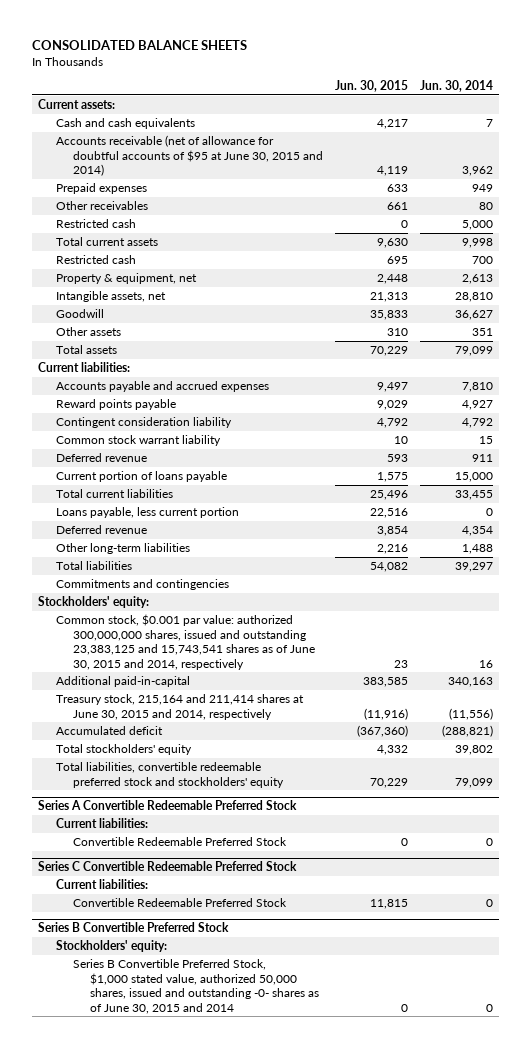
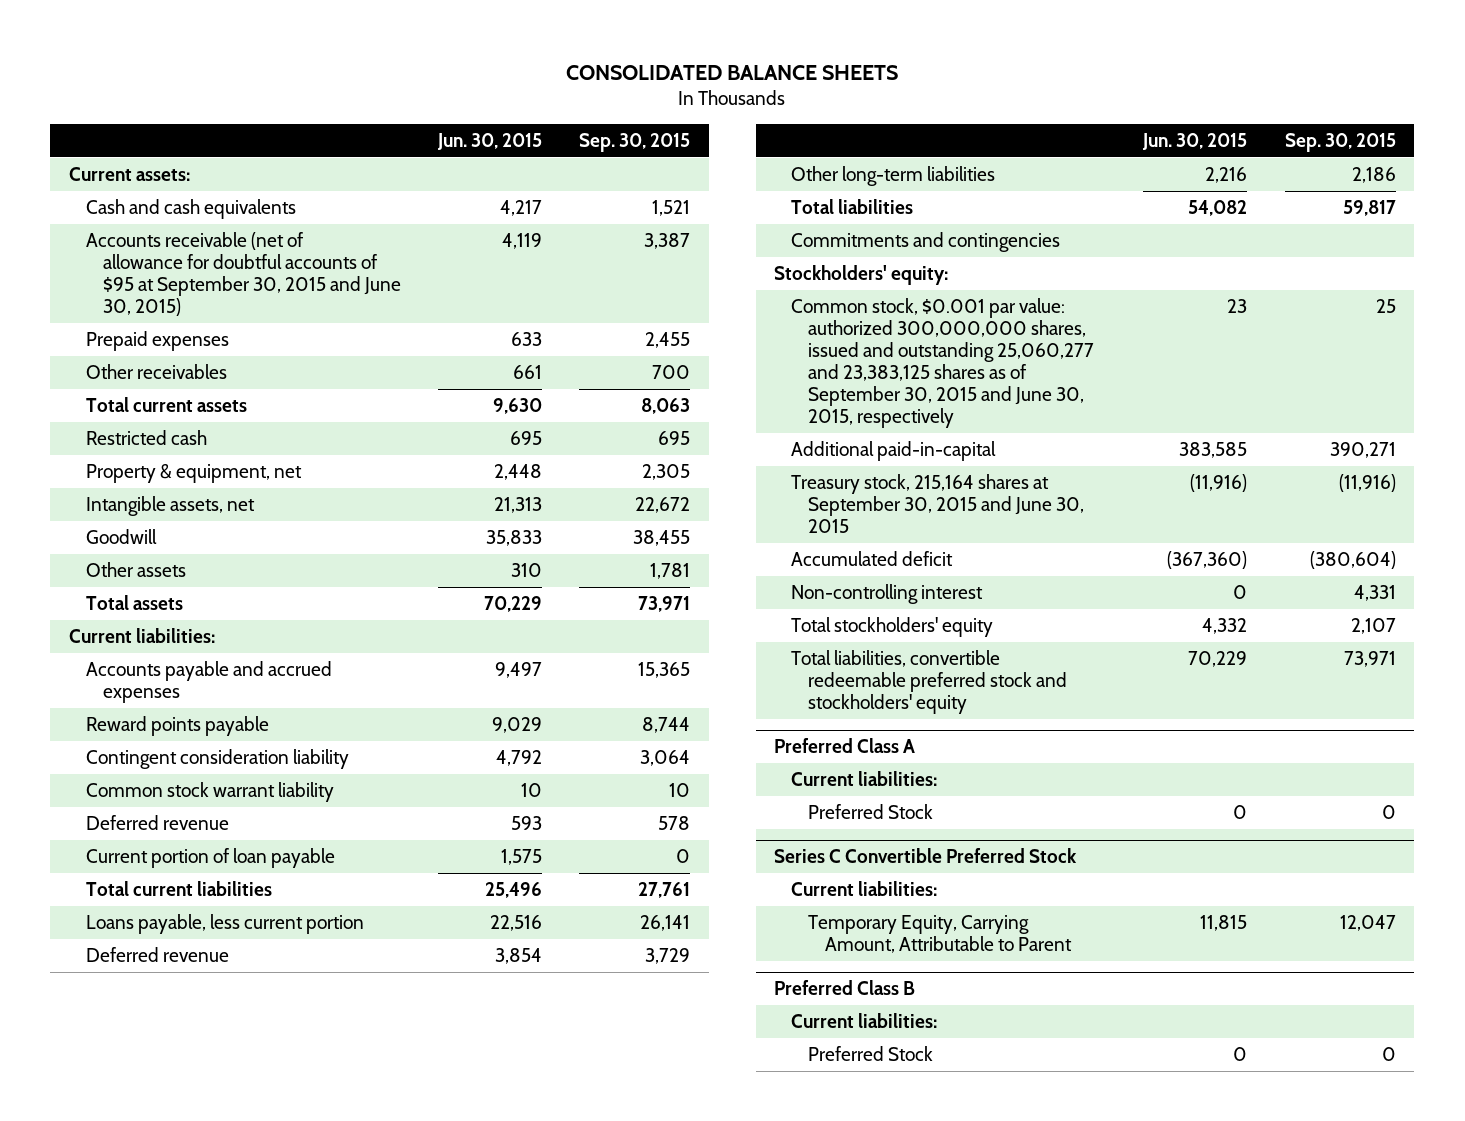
- | Jun. 30, 2015 | Jun. 30, 2014
+ | Jun. 30, 2015 | Sep. 30, 2015
- Accounts receivable (net of allowance for doubtful accounts of $95 at June 30, 2015 and 2014) | 4,119 | 3,962
+ Accounts receivable (net of allowance for doubtful accounts of $95 at September 30, 2015 and June 30, 2015) | 4,119 | 3,387
- Restricted cash | 0 | 5,000
- Current portion of loans payable | 1,575 | 15,000
+ Current portion of loan payable | 1,575 | 0
- Common stock, $0.001 par value: authorized 300,000,000 shares, issued and outstanding 23,383,125 and 15,743,541 shares as of June 30, 2015 and 2014, respectively | 23 | 16
+ Common stock, $0.001 par value: authorized 300,000,000 shares, issued and outstanding 25,060,277 and 23,383,125 shares as of September 30, 2015 and June 30, 2015, respectively | 23 | 25
- Treasury stock, 215,164 and 211,414 shares at June 30, 2015 and 2014, respectively | (11,916) | (11,556)
+ Treasury stock, 215,164 shares at September 30, 2015 and June 30, 2015 | (11,916) | (11,916)
+ Non-controlling interest | 0 | 4,331
- Series A Convertible Redeemable Preferred Stock
+ Preferred Class A
- Convertible Redeemable Preferred Stock | 0 | 0
- Series C Convertible Redeemable Preferred Stock
+ Preferred Stock | 0 | 0
+ Series C Convertible Preferred Stock
- Convertible Redeemable Preferred Stock | 11,815 | 0
- Series B Convertible Preferred Stock
- Stockholders' equity:
- Series B Convertible Preferred Stock, $1,000 stated value, authorized 50,000 shares, issued and outstanding -0- shares as of June 30, 2015 and 2014 | 0 | 0
+ Temporary Equity, Carrying Amount, Attributable to Parent | 11,815 | 12,047
+ Preferred Class B
+ Current liabilities:
+ Preferred Stock | 0 | 0

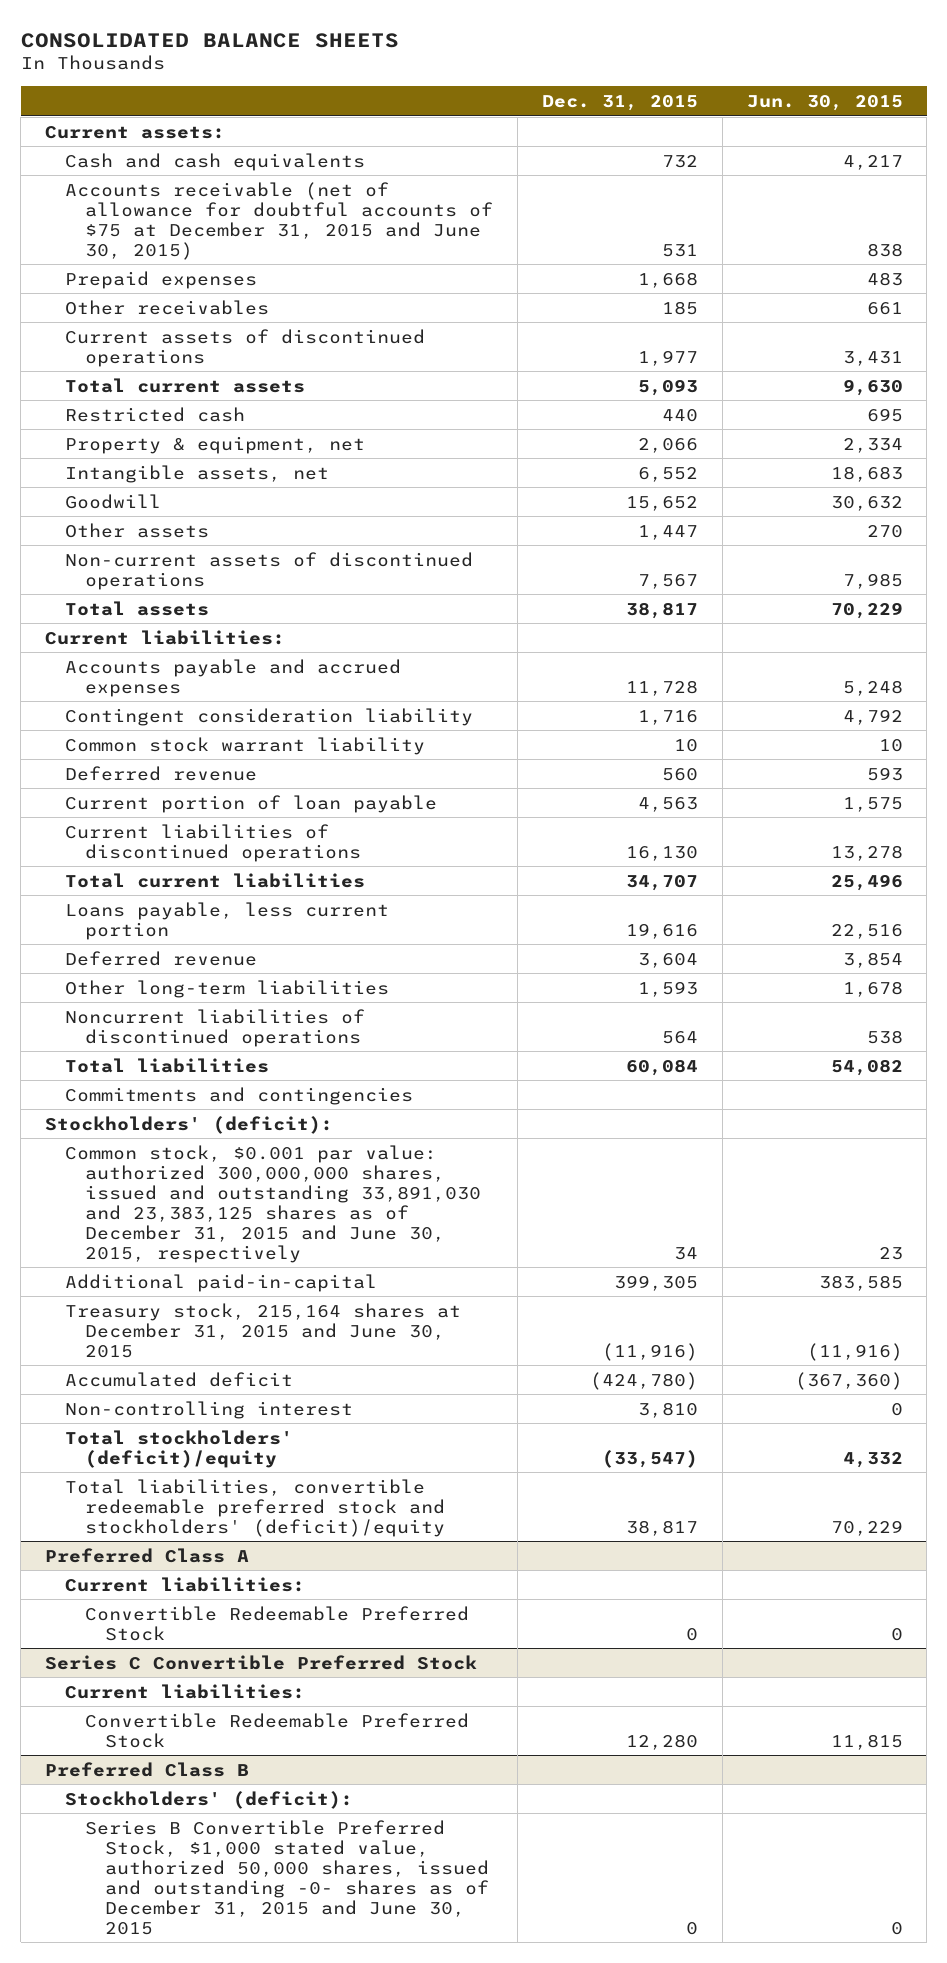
- | Jun. 30, 2015 | Sep. 30, 2015
+ | Dec. 31, 2015 | Jun. 30, 2015
- Accounts receivable (net of allowance for doubtful accounts of $95 at September 30, 2015 and June 30, 2015) | 4,119 | 3,387
- Prepaid expenses | 633 | 2,455
+ Accounts receivable (net of allowance for doubtful accounts of $75 at December 31, 2015 and June 30, 2015) | 531 | 838
+ Prepaid expenses | 1,668 | 483
+ Current assets of discontinued operations | 1,977 | 3,431
- Property & equipment, net | 2,448 | 2,305
- Intangible assets, net | 21,313 | 22,672
- Goodwill | 35,833 | 38,455
- Other assets | 310 | 1,781
+ Property & equipment, net | 2,066 | 2,334
+ Intangible assets, net | 6,552 | 18,683
+ Goodwill | 15,652 | 30,632
+ Other assets | 1,447 | 270
+ Non-current assets of discontinued operations | 7,567 | 7,985
- Accounts payable and accrued expenses | 9,497 | 15,365
- Reward points payable | 9,029 | 8,744
+ Accounts payable and accrued expenses | 11,728 | 5,248
+ Current liabilities of discontinued operations | 16,130 | 13,278
- Other long-term liabilities | 2,216 | 2,186
+ Other long-term liabilities | 1,593 | 1,678
+ Noncurrent liabilities of discontinued operations | 564 | 538
- Stockholders' equity:
- Common stock, $0.001 par value: authorized 300,000,000 shares, issued and outstanding 25,060,277 and 23,383,125 shares as of September 30, 2015 and June 30, 2015, respectively | 23 | 25
+ Stockholders' (deficit):
+ Common stock, $0.001 par value: authorized 300,000,000 shares, issued and outstanding 33,891,030 and 23,383,125 shares as of December 31, 2015 and June 30, 2015, respectively | 34 | 23
- Treasury stock, 215,164 shares at September 30, 2015 and June 30, 2015 | (11,916) | (11,916)
+ Treasury stock, 215,164 shares at December 31, 2015 and June 30, 2015 | (11,916) | (11,916)
- Total stockholders' equity | 4,332 | 2,107
- Total liabilities, convertible redeemable preferred stock and stockholders' equity | 70,229 | 73,971
+ Total stockholders' (deficit)/equity | (33,547) | 4,332
+ Total liabilities, convertible redeemable preferred stock and stockholders' (deficit)/equity | 38,817 | 70,229
@ Preferred Class A
- Preferred Stock | 0 | 0
+ Convertible Redeemable Preferred Stock | 0 | 0
@ Series C Convertible Preferred Stock
- Temporary Equity, Carrying Amount, Attributable to Parent | 11,815 | 12,047
+ Convertible Redeemable Preferred Stock | 12,280 | 11,815
@ Preferred Class B
- Current liabilities:
- Preferred Stock | 0 | 0
+ Stockholders' (deficit):
+ Series B Convertible Preferred Stock, $1,000 stated value, authorized 50,000 shares, issued and outstanding -0- shares as of December 31, 2015 and June 30, 2015 | 0 | 0

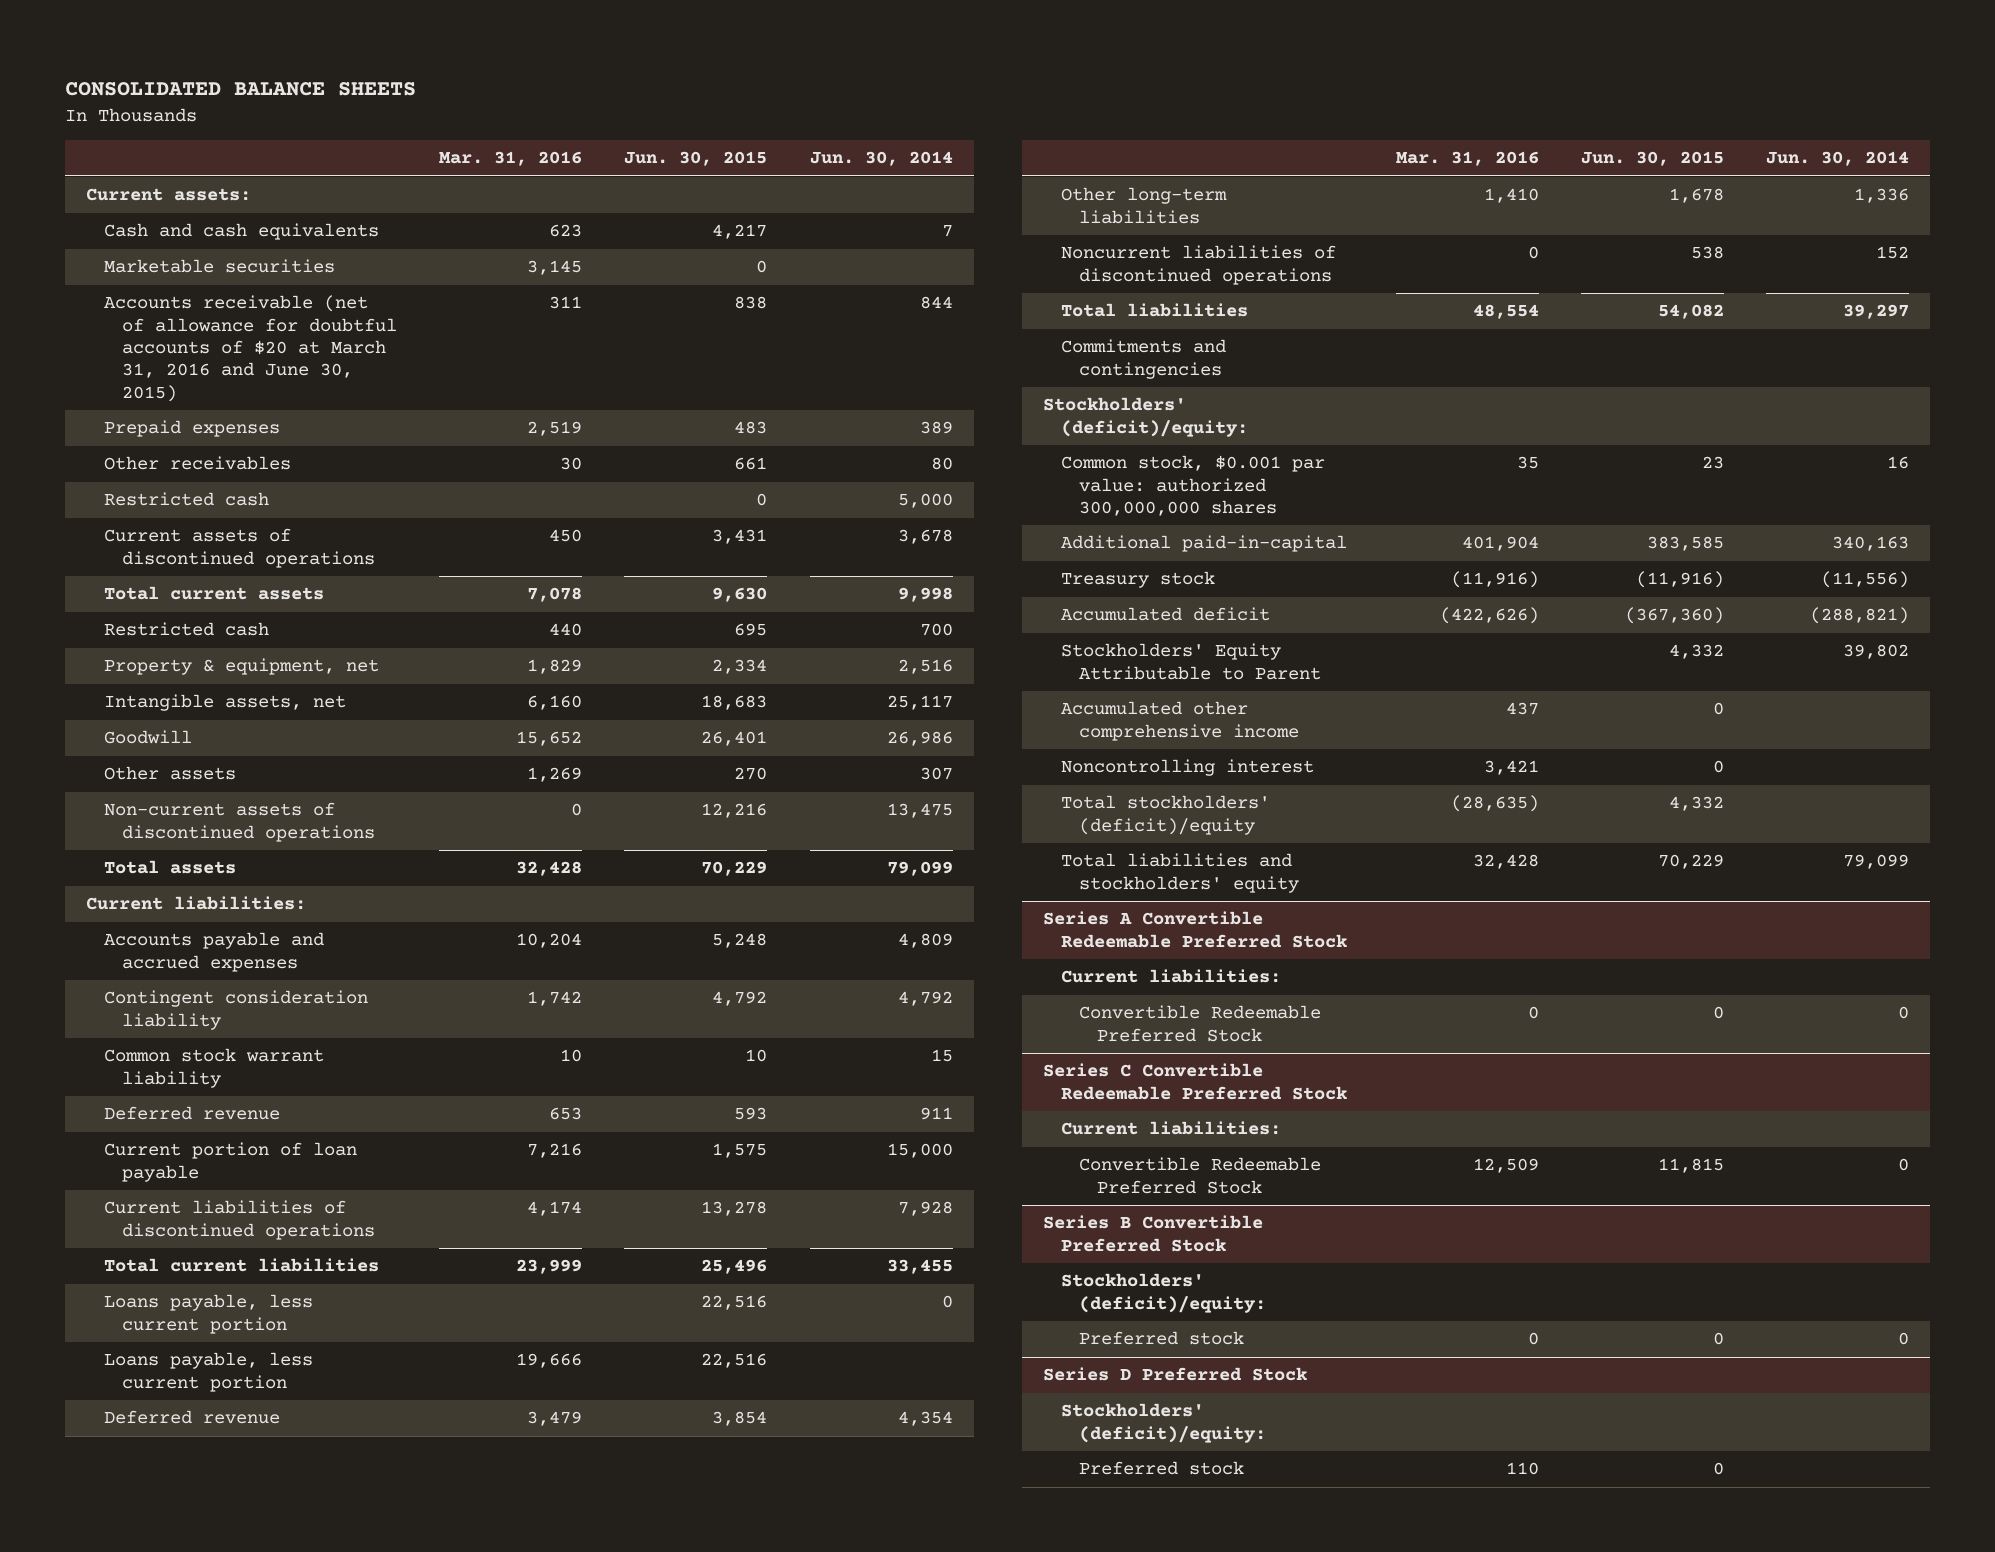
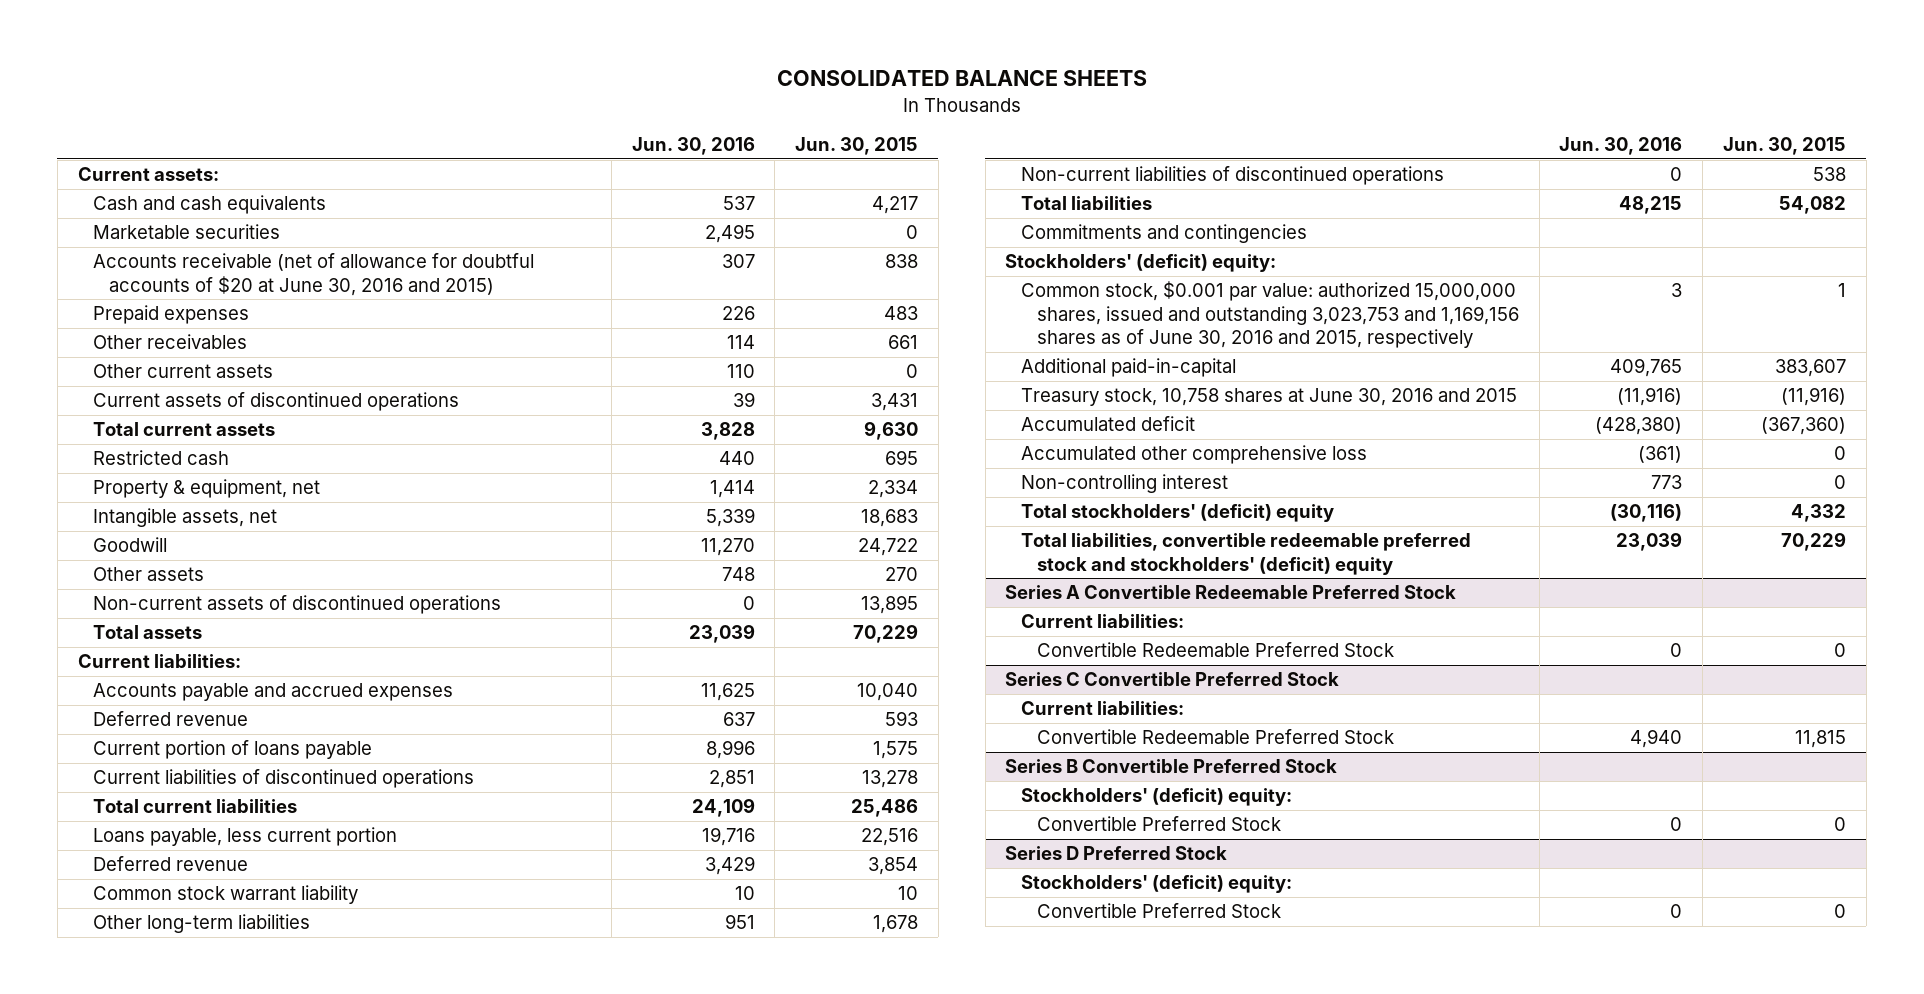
- | Mar. 31, 2016 | Jun. 30, 2015 | Jun. 30, 2014
+ | Jun. 30, 2016 | Jun. 30, 2015
- Accounts receivable (net of allowance for doubtful accounts of $20 at March 31, 2016 and June 30, 2015) | 311 | 838 | 844
+ Accounts receivable (net of allowance for doubtful accounts of $20 at June 30, 2016 and 2015) | 307 | 838
- Restricted cash | | 0 | 5,000
+ Other current assets | 110 | 0
- Goodwill | 15,652 | 26,401 | 26,986
+ Goodwill | 11,270 | 24,722
- Non-current assets of discontinued operations | 0 | 12,216 | 13,475
+ Non-current assets of discontinued operations | 0 | 13,895
- Accounts payable and accrued expenses | 10,204 | 5,248 | 4,809
- Contingent consideration liability | 1,742 | 4,792 | 4,792
+ Accounts payable and accrued expenses | 11,625 | 10,040
- Current portion of loan payable | 7,216 | 1,575 | 15,000
+ Current portion of loans payable | 8,996 | 1,575
- Total current liabilities | 23,999 | 25,496 | 33,455
- Loans payable, less current portion | | 22,516 | 0
+ Total current liabilities | 24,109 | 25,486
moved down: Common stock warrant liability | 10 | 10
- Noncurrent liabilities of discontinued operations | 0 | 538 | 152
+ Non-current liabilities of discontinued operations | 0 | 538
- Stockholders' (deficit)/equity:
- Common stock, $0.001 par value: authorized 300,000,000 shares | 35 | 23 | 16
- Additional paid-in-capital | 401,904 | 383,585 | 340,163
- Treasury stock | (11,916) | (11,916) | (11,556)
+ Stockholders' (deficit) equity:
+ Common stock, $0.001 par value: authorized 15,000,000 shares, issued and outstanding 3,023,753 and 1,169,156 shares as of June 30, 2016 and 2015, respectively | 3 | 1
+ Additional paid-in-capital | 409,765 | 383,607
+ Treasury stock, 10,758 shares at June 30, 2016 and 2015 | (11,916) | (11,916)
- Stockholders' Equity Attributable to Parent | | 4,332 | 39,802
- Accumulated other comprehensive income | 437 | 0 |
- Noncontrolling interest | 3,421 | 0 |
- Total stockholders' (deficit)/equity | (28,635) | 4,332 |
- Total liabilities and stockholders' equity | 32,428 | 70,229 | 79,099
+ Accumulated other comprehensive loss | (361) | 0
+ Non-controlling interest | 773 | 0
+ Total stockholders' (deficit) equity | (30,116) | 4,332
+ Total liabilities, convertible redeemable preferred stock and stockholders' (deficit) equity | 23,039 | 70,229
- Series C Convertible Redeemable Preferred Stock
+ Series C Convertible Preferred Stock
@ Series B Convertible Preferred Stock
- Stockholders' (deficit)/equity:
- Preferred stock | 0 | 0 | 0
+ Stockholders' (deficit) equity:
+ Convertible Preferred Stock | 0 | 0
@ Series D Preferred Stock
- Stockholders' (deficit)/equity:
- Preferred stock | 110 | 0 |
+ Stockholders' (deficit) equity:
+ Convertible Preferred Stock | 0 | 0

